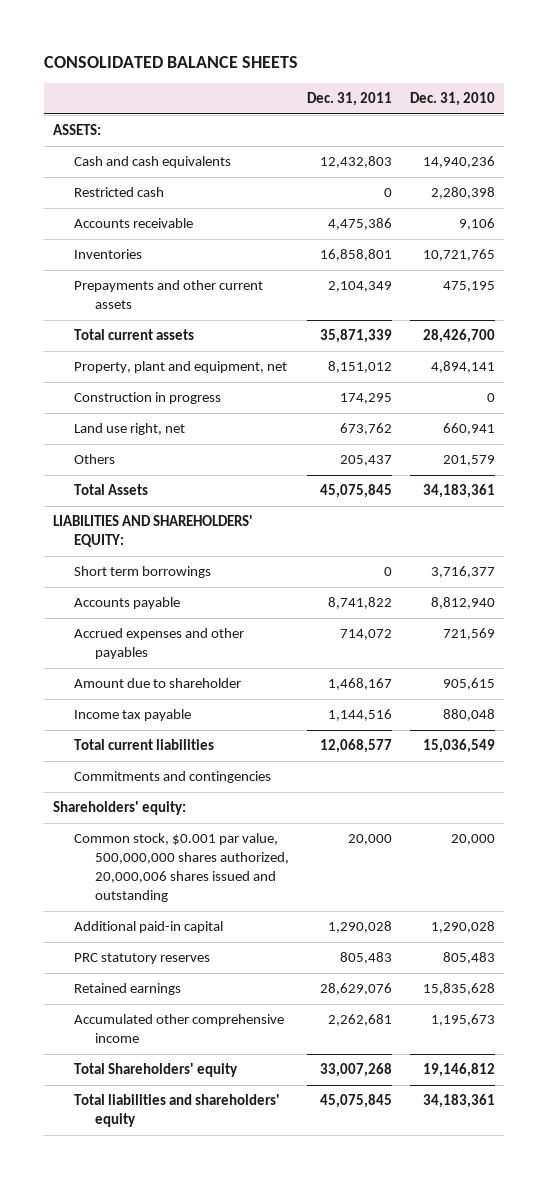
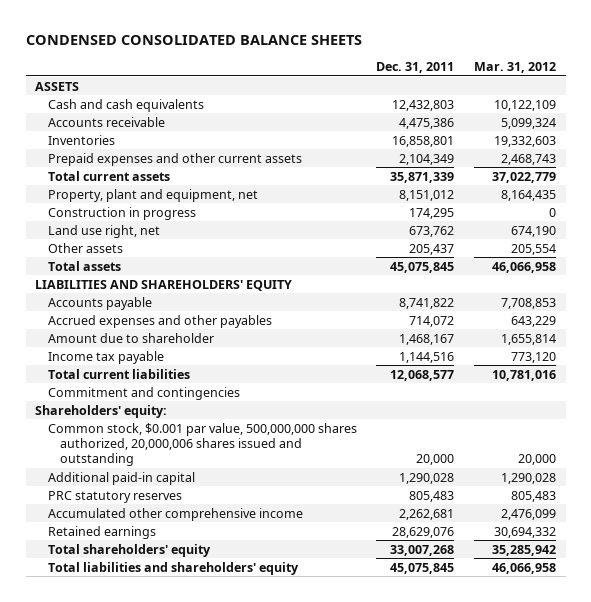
- CONSOLIDATED BALANCE SHEETS
+ CONDENSED CONSOLIDATED BALANCE SHEETS
- | Dec. 31, 2011 | Dec. 31, 2010
+ | Dec. 31, 2011 | Mar. 31, 2012
- ASSETS:
+ ASSETS
- Restricted cash | 0 | 2,280,398
- Prepayments and other current assets | 2,104,349 | 475,195
+ Prepaid expenses and other current assets | 2,104,349 | 2,468,743
- Others | 205,437 | 201,579
- Total Assets | 45,075,845 | 34,183,361
- LIABILITIES AND SHAREHOLDERS' EQUITY:
- Short term borrowings | 0 | 3,716,377
+ Other assets | 205,437 | 205,554
+ Total assets | 45,075,845 | 46,066,958
+ LIABILITIES AND SHAREHOLDERS' EQUITY
- Commitments and contingencies
+ Commitment and contingencies
- Total Shareholders' equity | 33,007,268 | 19,146,812
moved down: Retained earnings | 28,629,076 | 30,694,332
+ Total shareholders' equity | 33,007,268 | 35,285,942

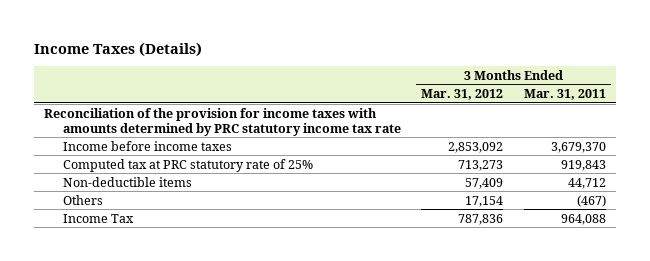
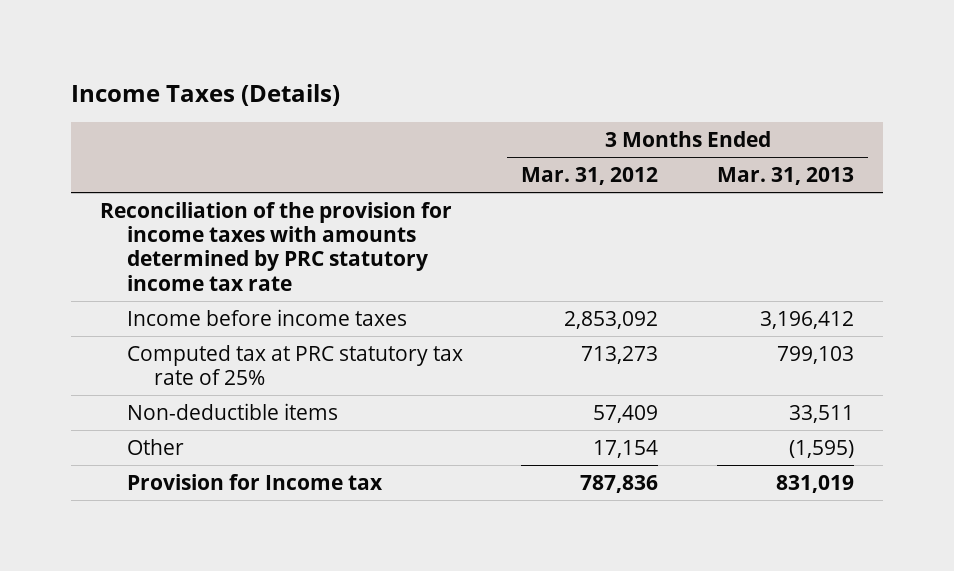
- | 3 Months Ended Mar. 31, 2012 | 3 Months Ended Mar. 31, 2011
+ | 3 Months Ended Mar. 31, 2012 | 3 Months Ended Mar. 31, 2013
- Computed tax at PRC statutory rate of 25% | 713,273 | 919,843
+ Computed tax at PRC statutory tax rate of 25% | 713,273 | 799,103
- Others | 17,154 | (467)
- Income Tax | 787,836 | 964,088
+ Other | 17,154 | (1,595)
+ Provision for Income tax | 787,836 | 831,019

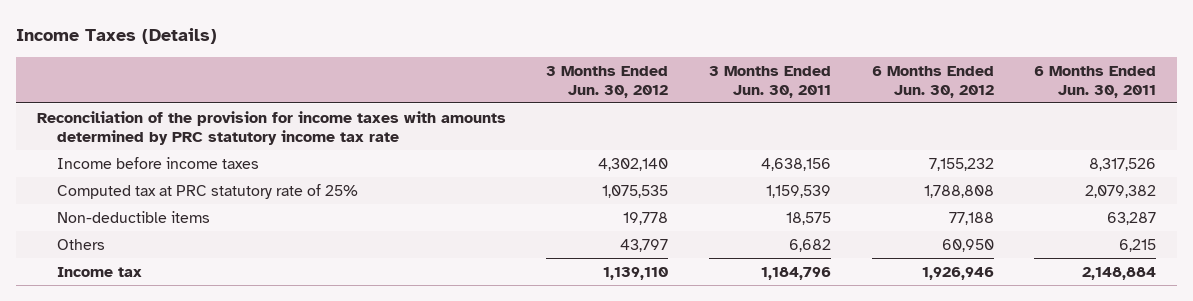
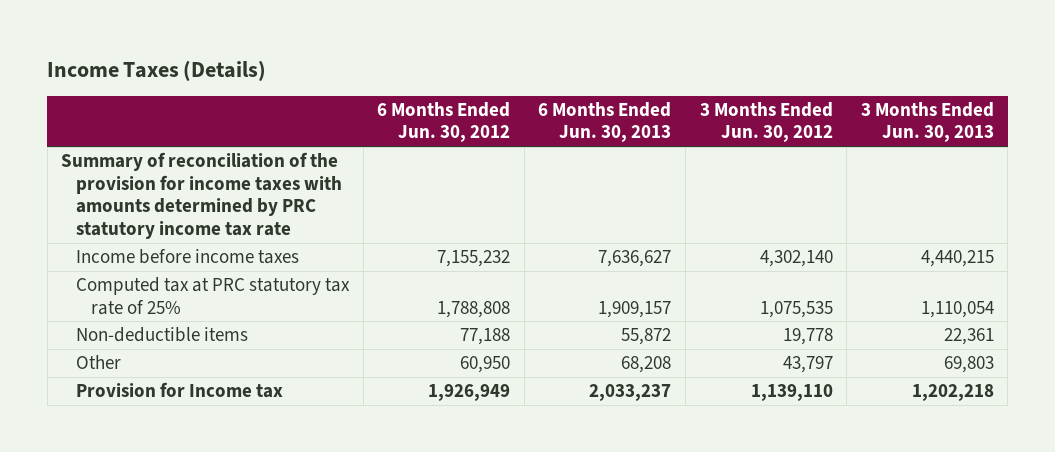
- | 3 Months Ended Jun. 30, 2012 | 3 Months Ended Jun. 30, 2011 | 6 Months Ended Jun. 30, 2012 | 6 Months Ended Jun. 30, 2011
+ | 6 Months Ended Jun. 30, 2012 | 6 Months Ended Jun. 30, 2013 | 3 Months Ended Jun. 30, 2012 | 3 Months Ended Jun. 30, 2013
- Reconciliation of the provision for income taxes with amounts determined by PRC statutory income tax rate
+ Summary of reconciliation of the provision for income taxes with amounts determined by PRC statutory income tax rate
- Computed tax at PRC statutory rate of 25% | 1,075,535 | 1,159,539 | 1,788,808 | 2,079,382
+ Computed tax at PRC statutory tax rate of 25% | 1,788,808 | 1,909,157 | 1,075,535 | 1,110,054
- Others | 43,797 | 6,682 | 60,950 | 6,215
- Income tax | 1,139,110 | 1,184,796 | 1,926,946 | 2,148,884
+ Other | 60,950 | 68,208 | 43,797 | 69,803
+ Provision for Income tax | 1,926,949 | 2,033,237 | 1,139,110 | 1,202,218

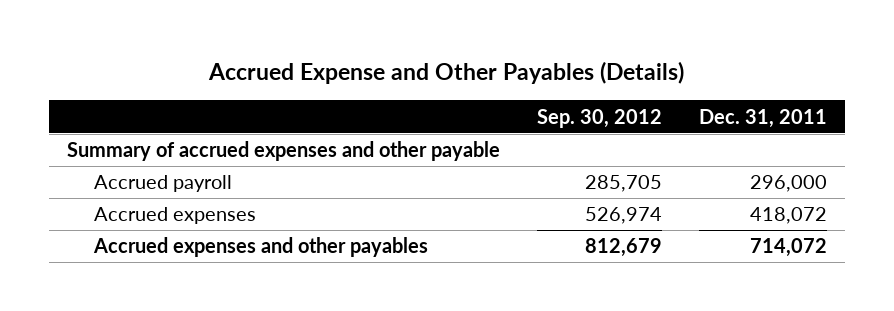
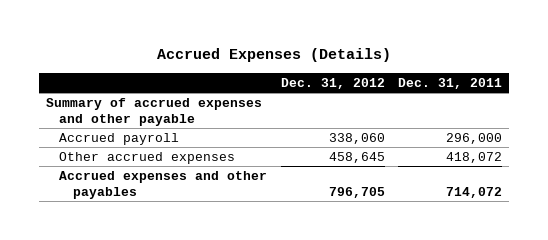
- Accrued Expense and Other Payables (Details)
+ Accrued Expenses (Details)
- | Sep. 30, 2012 | Dec. 31, 2011
+ | Dec. 31, 2012 | Dec. 31, 2011
- Accrued expenses | 526,974 | 418,072
+ Other accrued expenses | 458,645 | 418,072

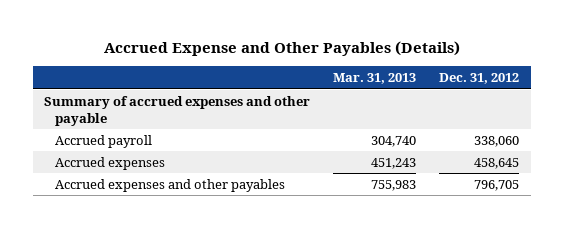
- Accrued Expenses (Details)
+ Accrued Expense and Other Payables (Details)
- | Dec. 31, 2012 | Dec. 31, 2011
+ | Mar. 31, 2013 | Dec. 31, 2012
- Other accrued expenses | 458,645 | 418,072
+ Accrued expenses | 451,243 | 458,645

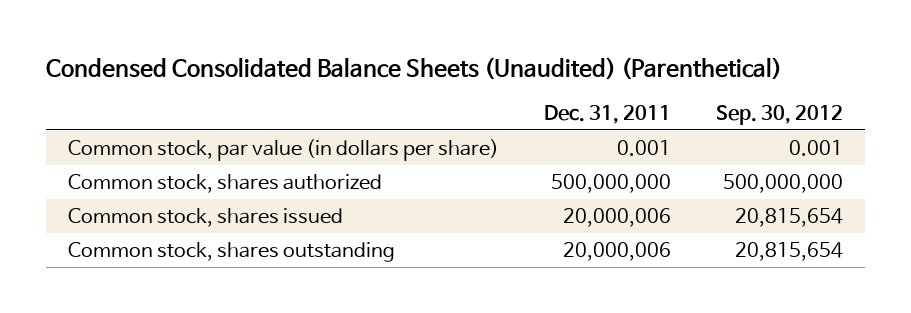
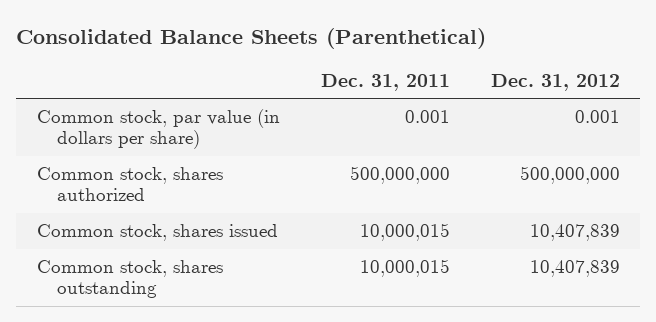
- Condensed Consolidated Balance Sheets (Unaudited) (Parenthetical)
+ Consolidated Balance Sheets (Parenthetical)
- | Dec. 31, 2011 | Sep. 30, 2012
+ | Dec. 31, 2011 | Dec. 31, 2012
- Common stock, shares issued | 20,000,006 | 20,815,654
- Common stock, shares outstanding | 20,000,006 | 20,815,654
+ Common stock, shares issued | 10,000,015 | 10,407,839
+ Common stock, shares outstanding | 10,000,015 | 10,407,839

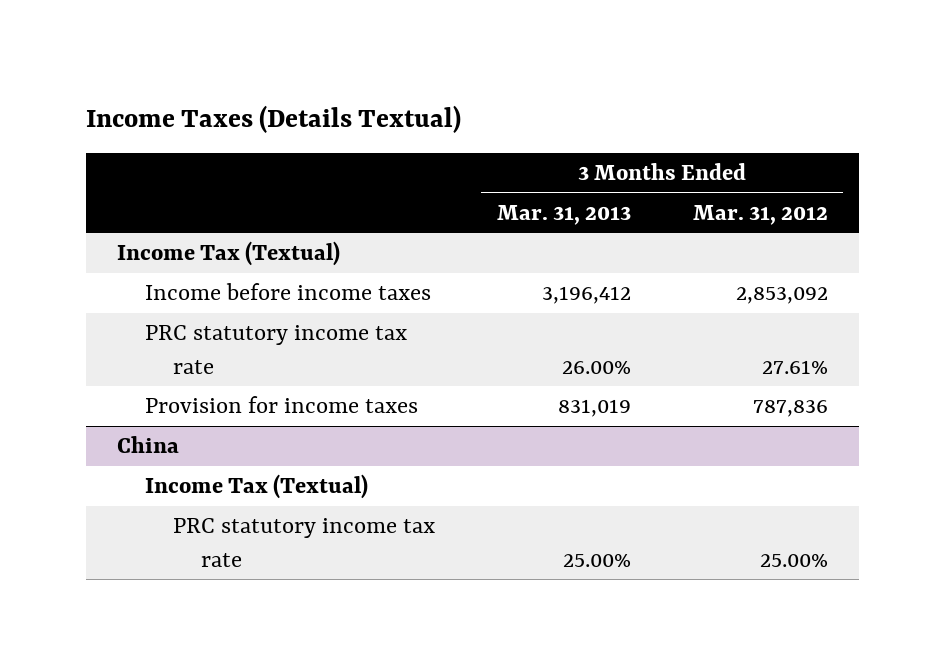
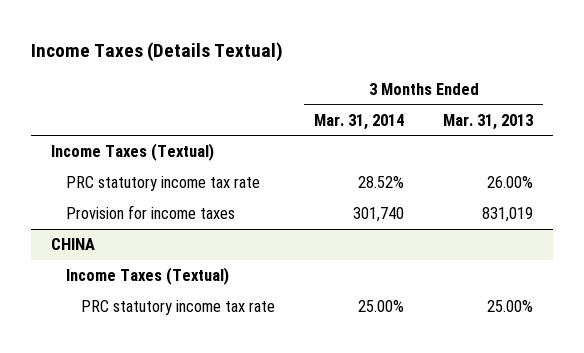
- | 3 Months Ended Mar. 31, 2013 | 3 Months Ended Mar. 31, 2012
+ | 3 Months Ended Mar. 31, 2014 | 3 Months Ended Mar. 31, 2013
- Income Tax (Textual)
- Income before income taxes | 3,196,412 | 2,853,092
+ Income Taxes (Textual)
- China
- Income Tax (Textual)
+ CHINA
+ Income Taxes (Textual)

